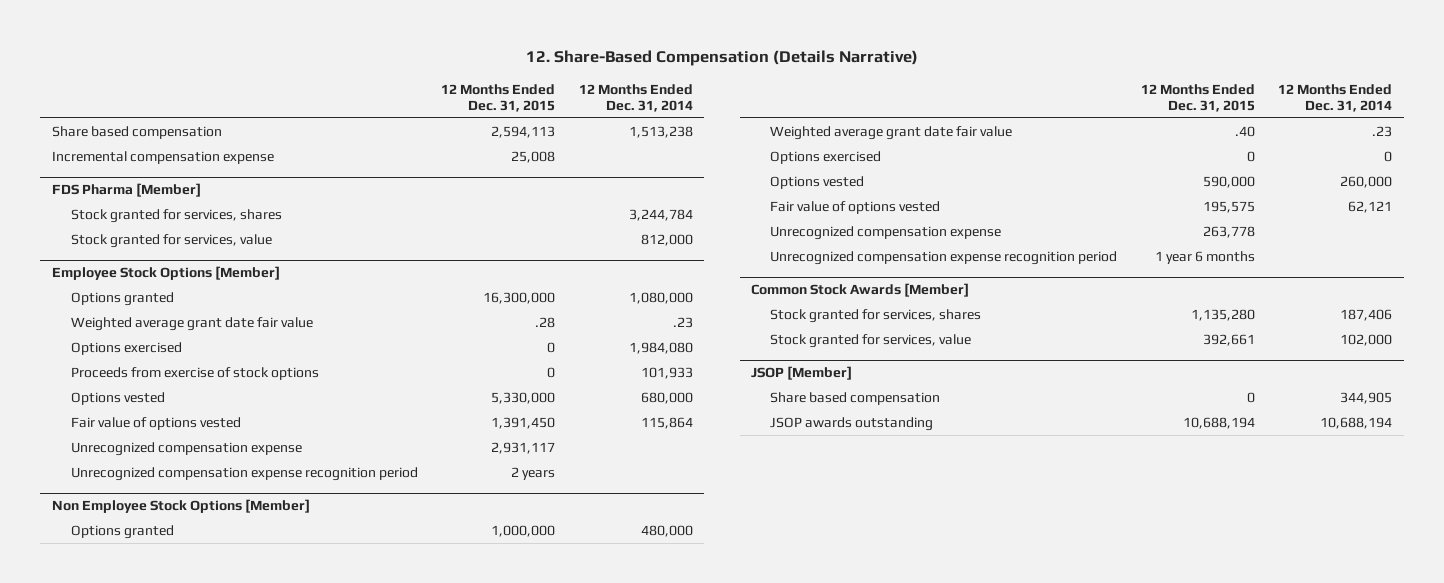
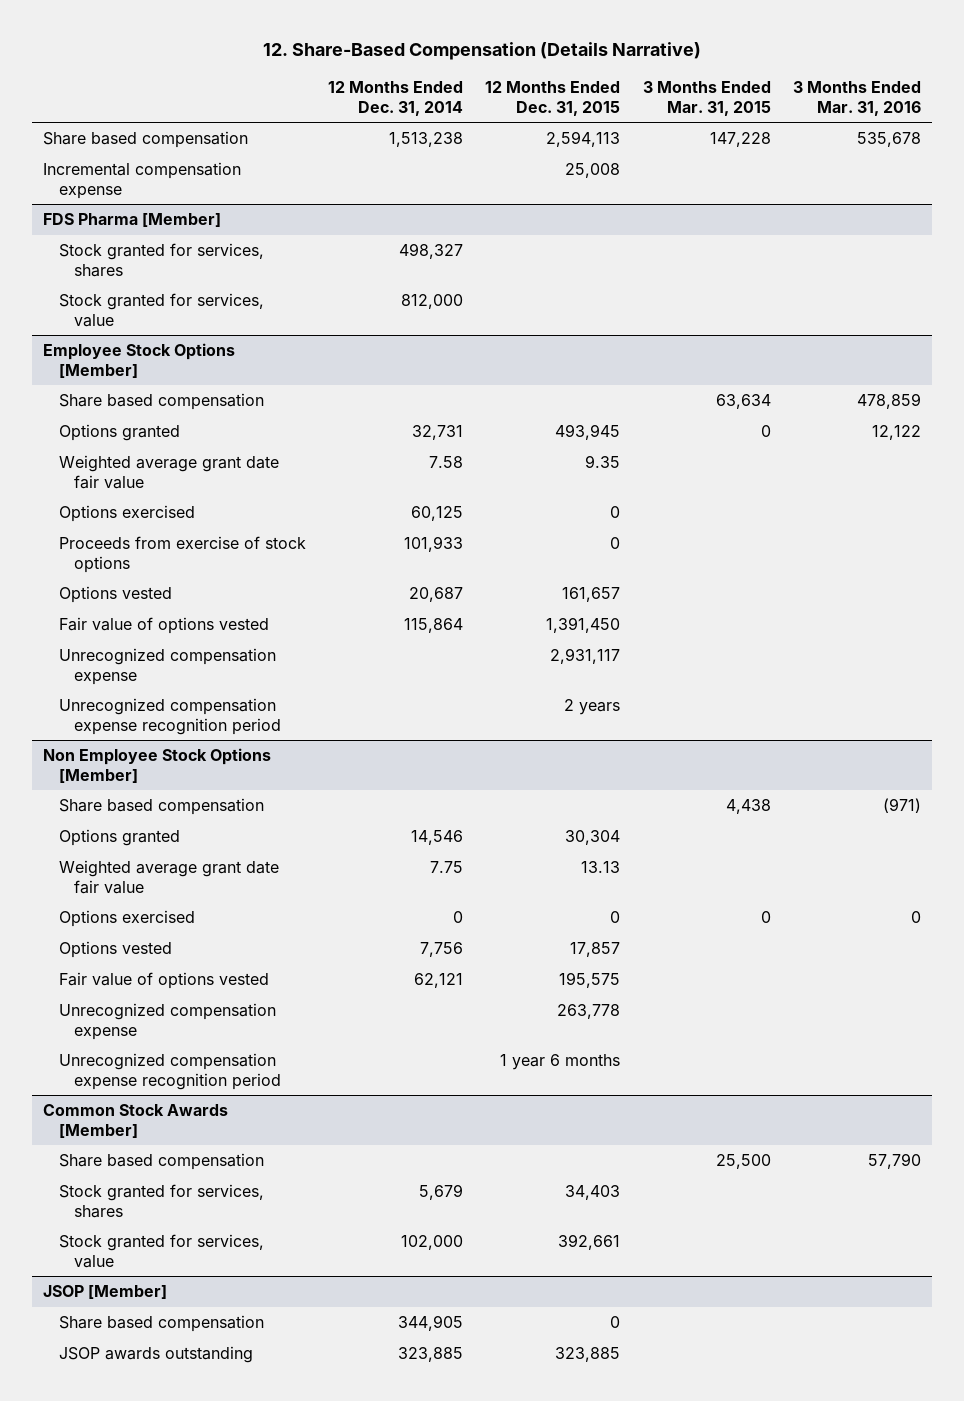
- | 12 Months Ended Dec. 31, 2015 | 12 Months Ended Dec. 31, 2014
+ | 12 Months Ended Dec. 31, 2014 | 12 Months Ended Dec. 31, 2015 | 3 Months Ended Mar. 31, 2015 | 3 Months Ended Mar. 31, 2016
@ FDS Pharma [Member]
- Stock granted for services, shares | | 3,244,784
+ Stock granted for services, shares | 498,327 | | |
@ Employee Stock Options [Member]
- Options granted | 16,300,000 | 1,080,000
- Weighted average grant date fair value | .28 | .23
- Options exercised | 0 | 1,984,080
+ Share based compensation | | | 63,634 | 478,859
+ Options granted | 32,731 | 493,945 | 0 | 12,122
+ Weighted average grant date fair value | 7.58 | 9.35 | |
+ Options exercised | 60,125 | 0 | |
- Options vested | 5,330,000 | 680,000
+ Options vested | 20,687 | 161,657 | |
@ Non Employee Stock Options [Member]
- Options granted | 1,000,000 | 480,000
- Weighted average grant date fair value | .40 | .23
+ Share based compensation | | | 4,438 | (971)
+ Options granted | 14,546 | 30,304 | |
+ Weighted average grant date fair value | 7.75 | 13.13 | |
- Options vested | 590,000 | 260,000
+ Options vested | 7,756 | 17,857 | |
@ Common Stock Awards [Member]
- Stock granted for services, shares | 1,135,280 | 187,406
+ Share based compensation | | | 25,500 | 57,790
+ Stock granted for services, shares | 5,679 | 34,403 | |
@ JSOP [Member]
- JSOP awards outstanding | 10,688,194 | 10,688,194
+ JSOP awards outstanding | 323,885 | 323,885 | |

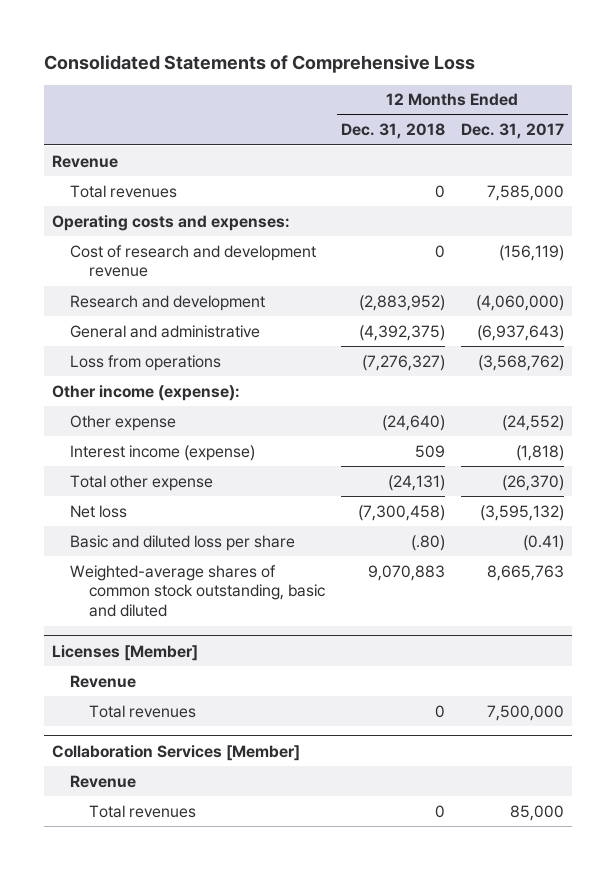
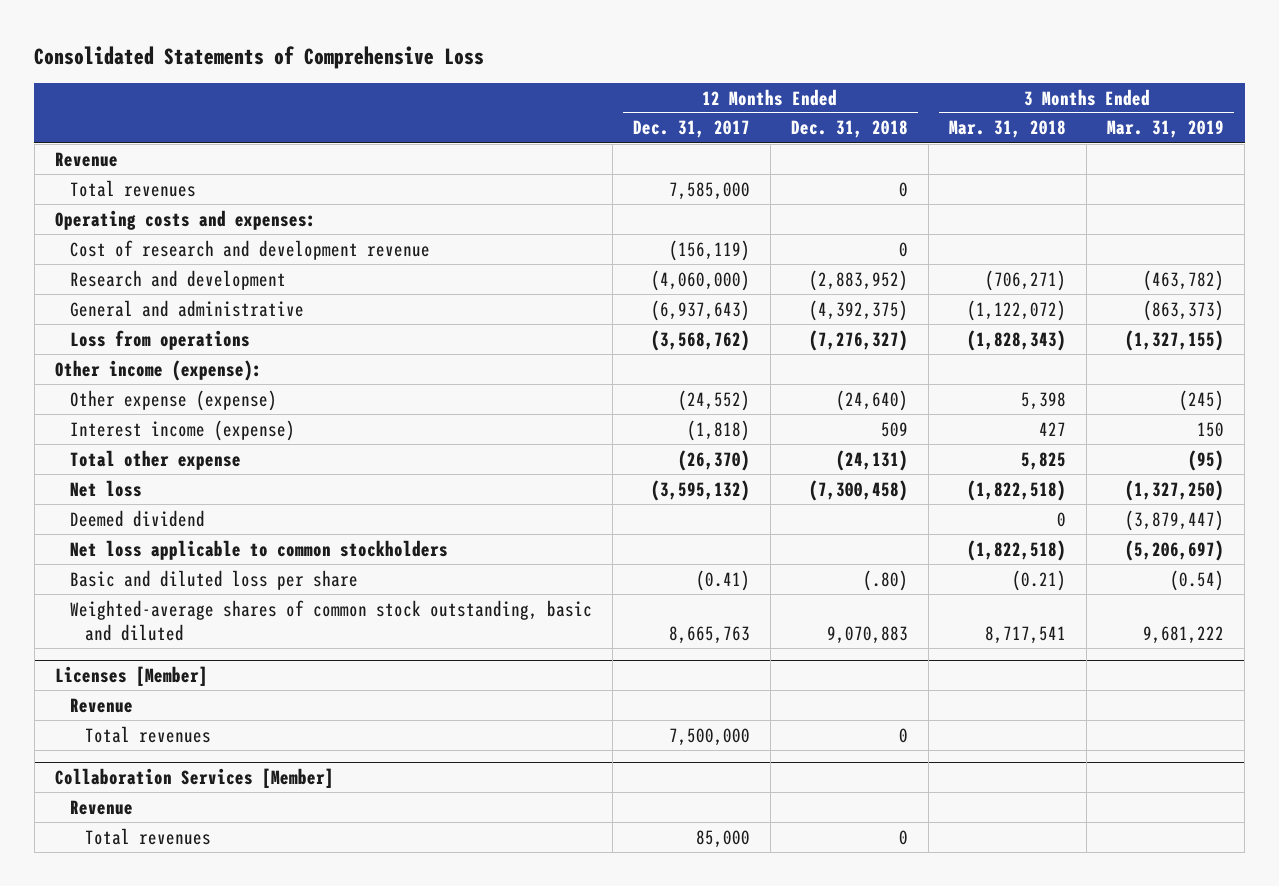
- | 12 Months Ended Dec. 31, 2018 | 12 Months Ended Dec. 31, 2017
+ | 12 Months Ended Dec. 31, 2017 | 12 Months Ended Dec. 31, 2018 | 3 Months Ended Mar. 31, 2018 | 3 Months Ended Mar. 31, 2019
- Other expense | (24,640) | (24,552)
+ Other expense (expense) | (24,552) | (24,640) | 5,398 | (245)
+ Deemed dividend | | | 0 | (3,879,447)
+ Net loss applicable to common stockholders | | | (1,822,518) | (5,206,697)

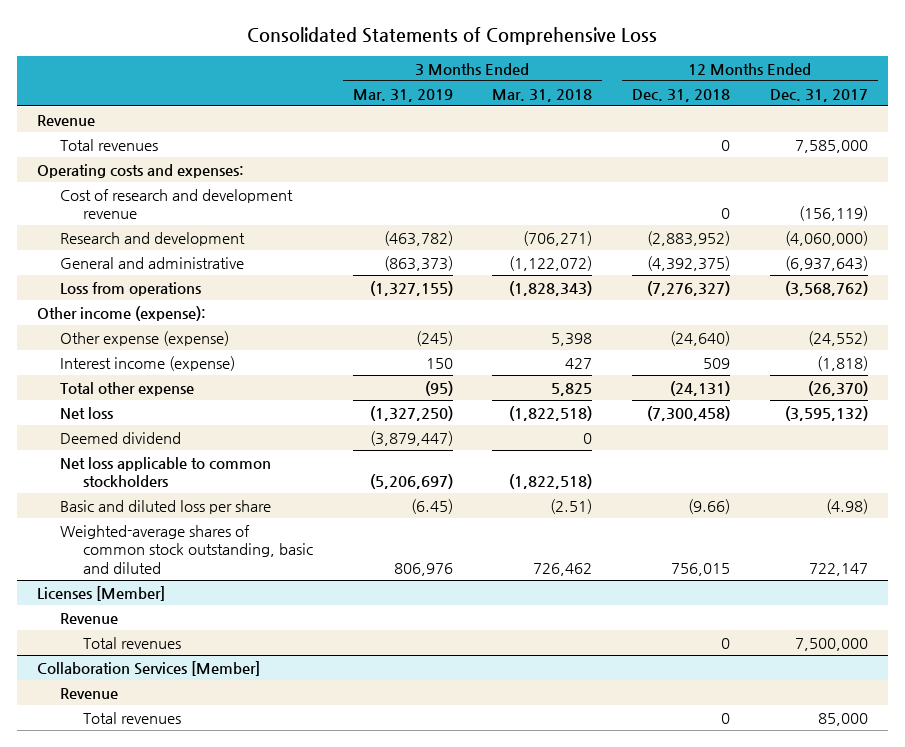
- | 12 Months Ended Dec. 31, 2017 | 12 Months Ended Dec. 31, 2018 | 3 Months Ended Mar. 31, 2018 | 3 Months Ended Mar. 31, 2019
+ | 3 Months Ended Mar. 31, 2019 | 3 Months Ended Mar. 31, 2018 | 12 Months Ended Dec. 31, 2018 | 12 Months Ended Dec. 31, 2017
- Basic and diluted loss per share | (0.41) | (.80) | (0.21) | (0.54)
- Weighted-average shares of common stock outstanding, basic and diluted | 8,665,763 | 9,070,883 | 8,717,541 | 9,681,222
+ Basic and diluted loss per share | (6.45) | (2.51) | (9.66) | (4.98)
+ Weighted-average shares of common stock outstanding, basic and diluted | 806,976 | 726,462 | 756,015 | 722,147

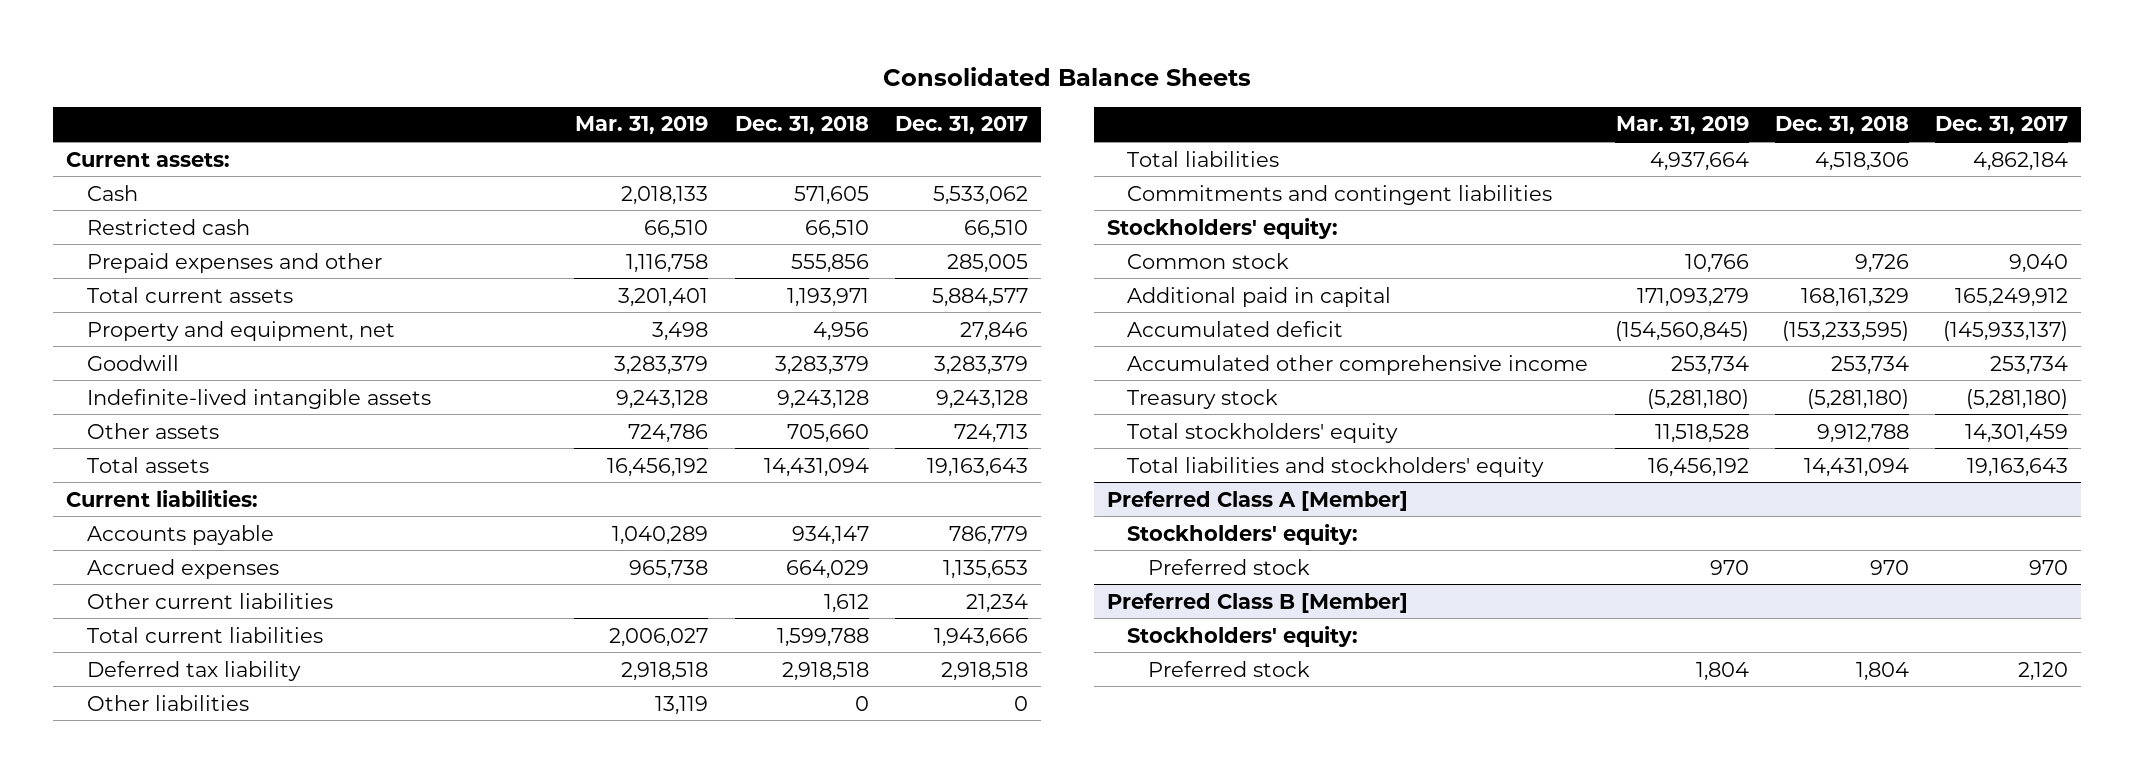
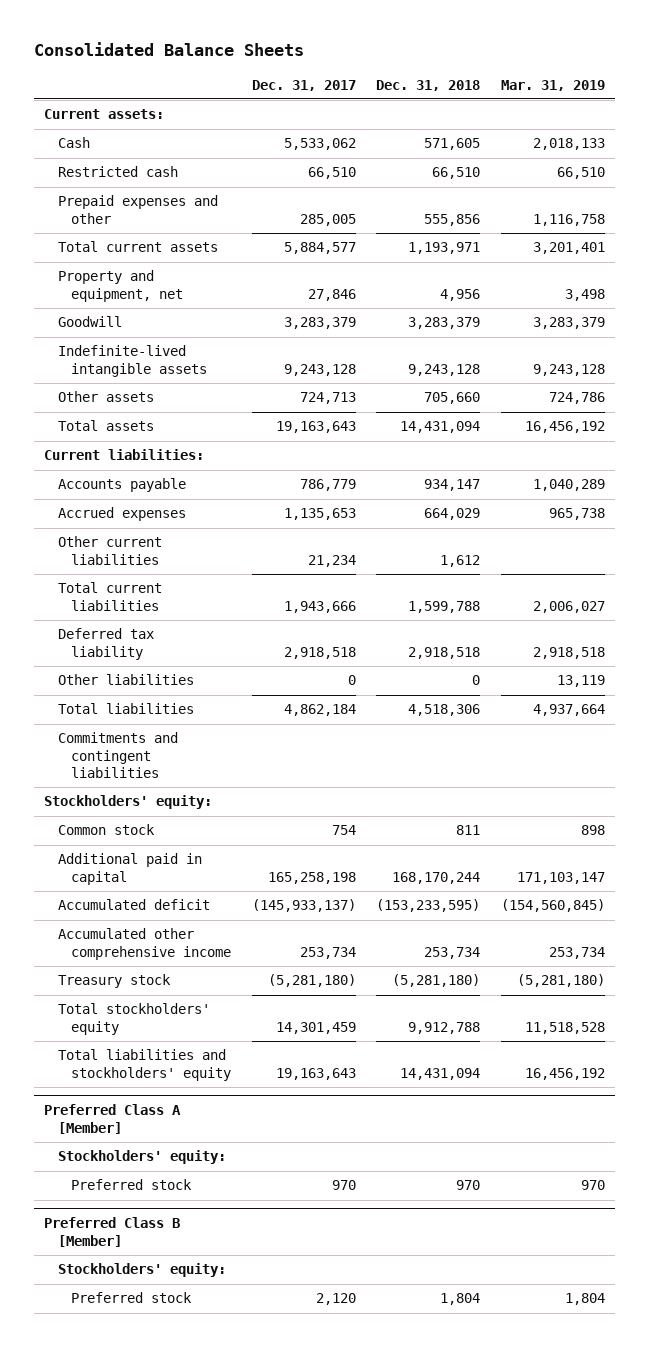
- | Mar. 31, 2019 | Dec. 31, 2018 | Dec. 31, 2017
+ | Dec. 31, 2017 | Dec. 31, 2018 | Mar. 31, 2019
- Common stock | 10,766 | 9,726 | 9,040
- Additional paid in capital | 171,093,279 | 168,161,329 | 165,249,912
+ Common stock | 754 | 811 | 898
+ Additional paid in capital | 165,258,198 | 168,170,244 | 171,103,147

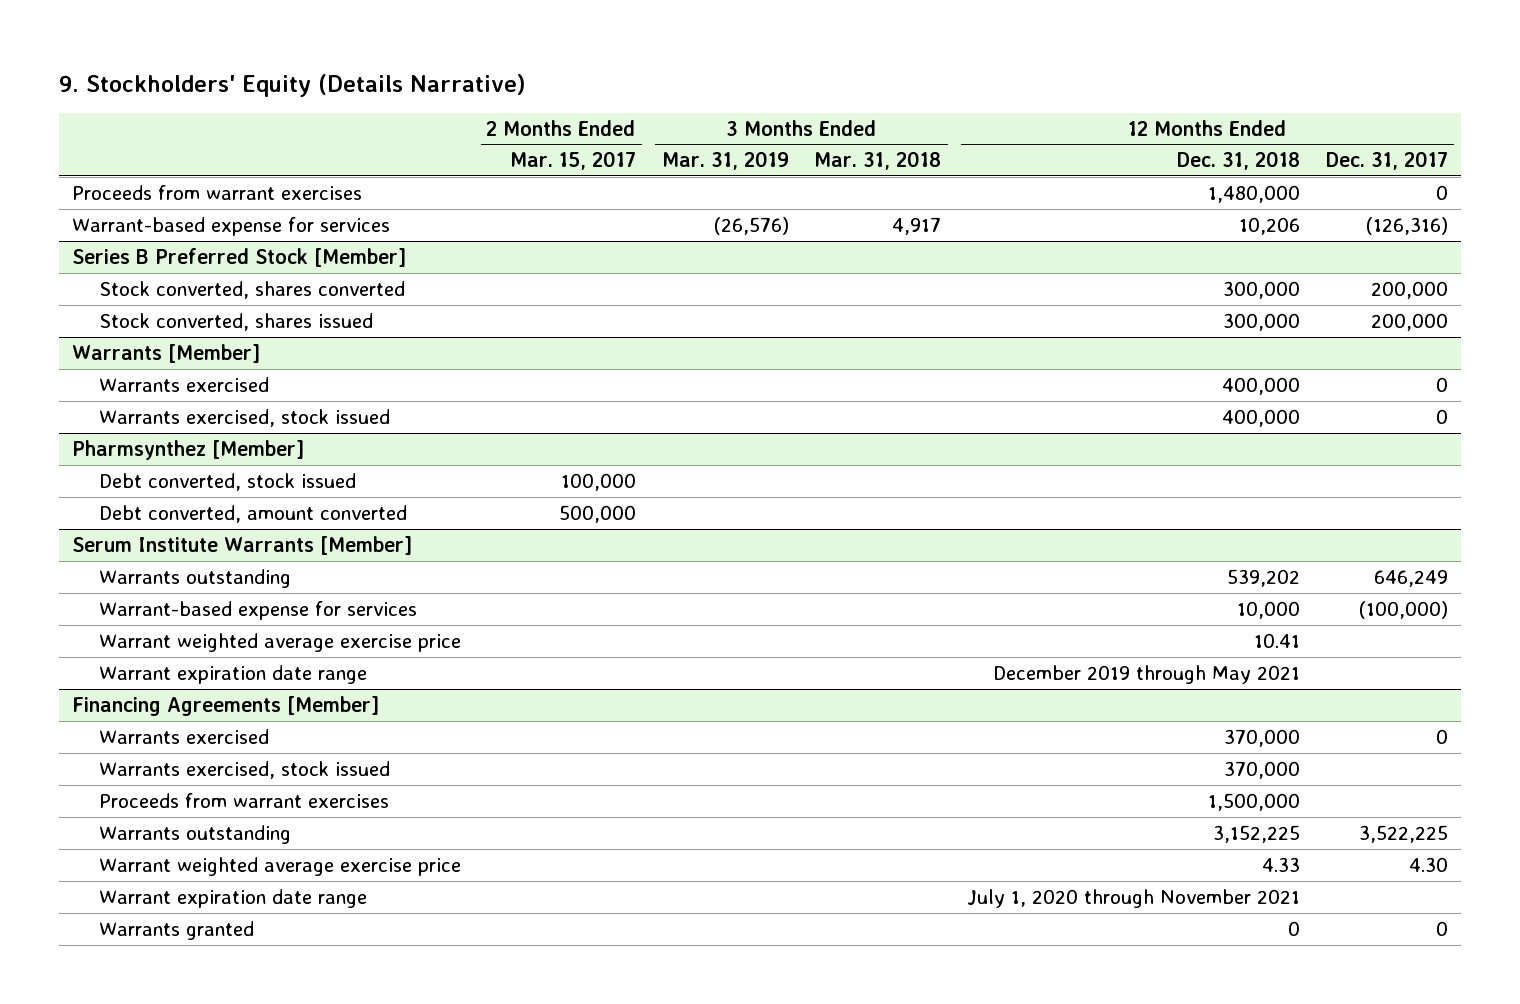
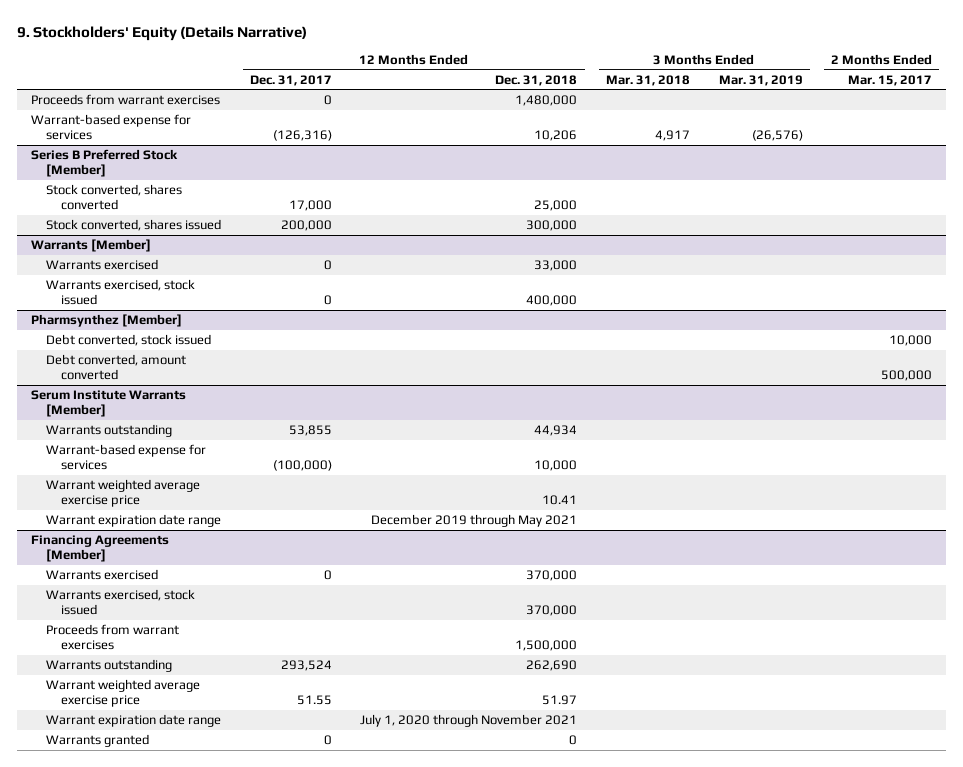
- | 2 Months Ended Mar. 15, 2017 | 3 Months Ended Mar. 31, 2019 | 3 Months Ended Mar. 31, 2018 | 12 Months Ended Dec. 31, 2018 | 12 Months Ended Dec. 31, 2017
+ | 12 Months Ended Dec. 31, 2017 | 12 Months Ended Dec. 31, 2018 | 3 Months Ended Mar. 31, 2018 | 3 Months Ended Mar. 31, 2019 | 2 Months Ended Mar. 15, 2017
@ Series B Preferred Stock [Member]
- Stock converted, shares converted | | | | 300,000 | 200,000
+ Stock converted, shares converted | 17,000 | 25,000 | | |
@ Warrants [Member]
- Warrants exercised | | | | 400,000 | 0
+ Warrants exercised | 0 | 33,000 | | |
@ Pharmsynthez [Member]
- Debt converted, stock issued | 100,000 | | | |
+ Debt converted, stock issued | | | | | 10,000
@ Serum Institute Warrants [Member]
- Warrants outstanding | | | | 539,202 | 646,249
+ Warrants outstanding | 53,855 | 44,934 | | |
@ Financing Agreements [Member]
- Warrants outstanding | | | | 3,152,225 | 3,522,225
- Warrant weighted average exercise price | | | | 4.33 | 4.30
+ Warrants outstanding | 293,524 | 262,690 | | |
+ Warrant weighted average exercise price | 51.55 | 51.97 | | |

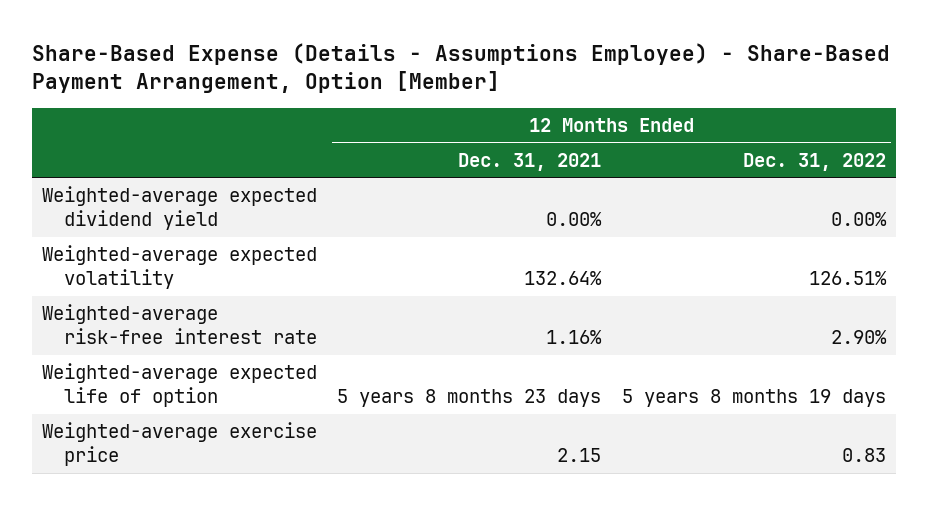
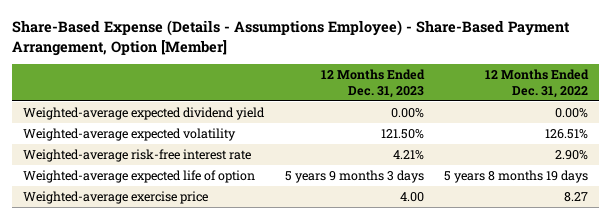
- | 12 Months Ended Dec. 31, 2021 | 12 Months Ended Dec. 31, 2022
+ | 12 Months Ended Dec. 31, 2023 | 12 Months Ended Dec. 31, 2022
- Weighted-average exercise price | 2.15 | 0.83
+ Weighted-average exercise price | 4.00 | 8.27

